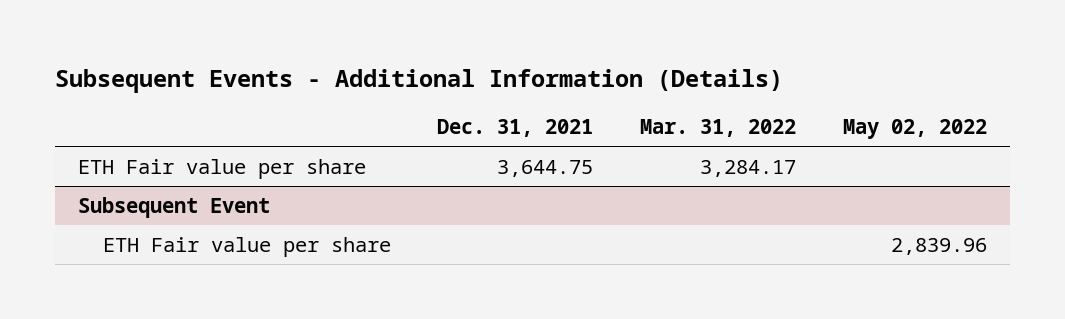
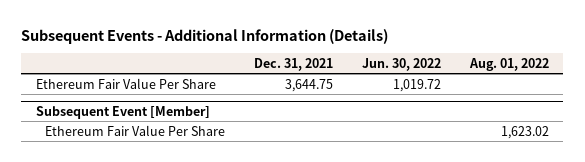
- | Dec. 31, 2021 | Mar. 31, 2022 | May 02, 2022
+ | Dec. 31, 2021 | Jun. 30, 2022 | Aug. 01, 2022
- ETH Fair value per share | 3,644.75 | 3,284.17 |
- Subsequent Event
- ETH Fair value per share | | | 2,839.96
+ Ethereum Fair Value Per Share | 3,644.75 | 1,019.72 |
+ Subsequent Event [Member]
+ Ethereum Fair Value Per Share | | | 1,623.02

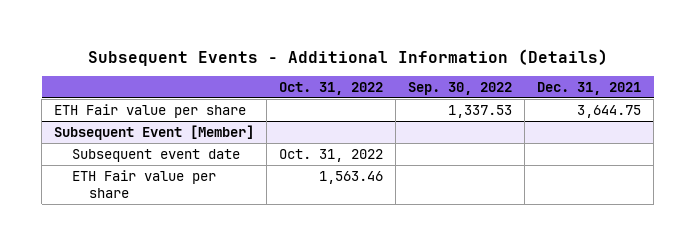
- | Dec. 31, 2021 | Jun. 30, 2022 | Aug. 01, 2022
+ | Oct. 31, 2022 | Sep. 30, 2022 | Dec. 31, 2021
- Ethereum Fair Value Per Share | 3,644.75 | 1,019.72 |
+ ETH Fair value per share | | 1,337.53 | 3,644.75
@ Subsequent Event [Member]
- Ethereum Fair Value Per Share | | | 1,623.02
+ Subsequent event date | Oct. 31, 2022 | |
+ ETH Fair value per share | 1,563.46 | |

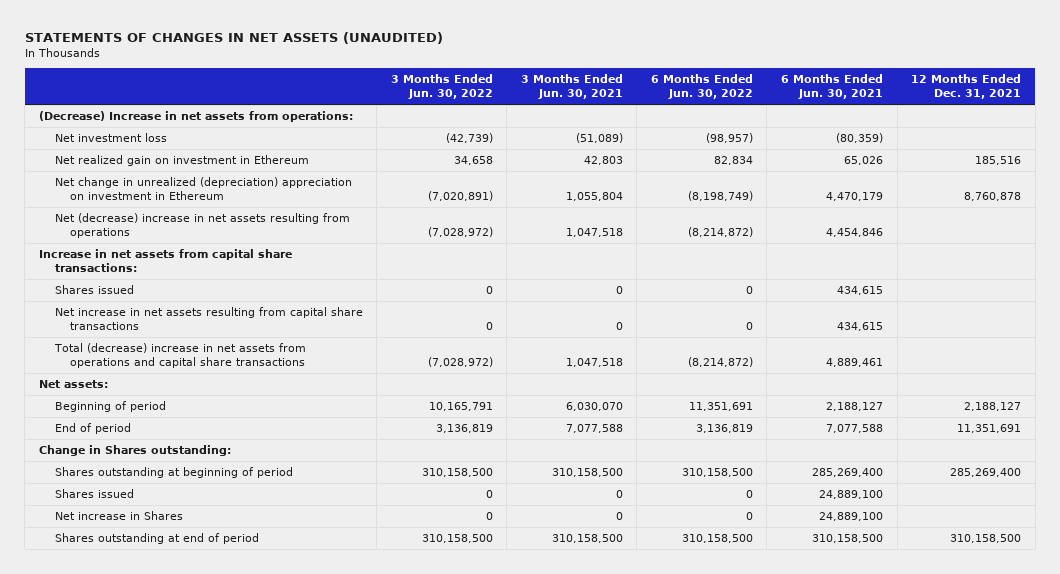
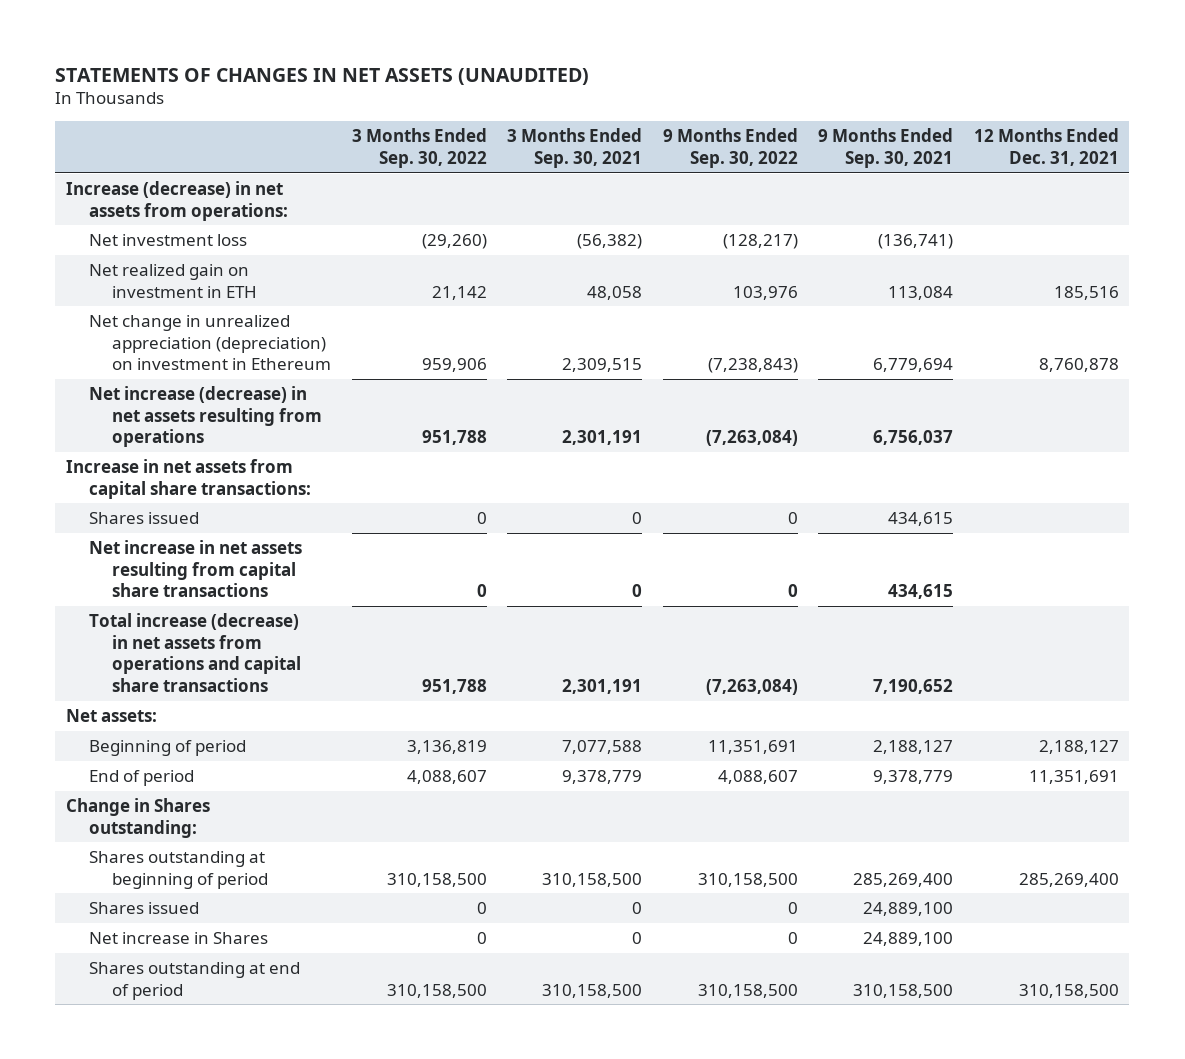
- | 3 Months Ended Jun. 30, 2022 | 3 Months Ended Jun. 30, 2021 | 6 Months Ended Jun. 30, 2022 | 6 Months Ended Jun. 30, 2021 | 12 Months Ended Dec. 31, 2021
+ | 3 Months Ended Sep. 30, 2022 | 3 Months Ended Sep. 30, 2021 | 9 Months Ended Sep. 30, 2022 | 9 Months Ended Sep. 30, 2021 | 12 Months Ended Dec. 31, 2021
- (Decrease) Increase in net assets from operations:
+ Increase (decrease) in net assets from operations:
- Net realized gain on investment in Ethereum | 34,658 | 42,803 | 82,834 | 65,026 | 185,516
- Net change in unrealized (depreciation) appreciation on investment in Ethereum | (7,020,891) | 1,055,804 | (8,198,749) | 4,470,179 | 8,760,878
- Net (decrease) increase in net assets resulting from operations | (7,028,972) | 1,047,518 | (8,214,872) | 4,454,846 |
+ Net realized gain on investment in ETH | 21,142 | 48,058 | 103,976 | 113,084 | 185,516
+ Net change in unrealized appreciation (depreciation) on investment in Ethereum | 959,906 | 2,309,515 | (7,238,843) | 6,779,694 | 8,760,878
+ Net increase (decrease) in net assets resulting from operations | 951,788 | 2,301,191 | (7,263,084) | 6,756,037 |
- Total (decrease) increase in net assets from operations and capital share transactions | (7,028,972) | 1,047,518 | (8,214,872) | 4,889,461 |
+ Total increase (decrease) in net assets from operations and capital share transactions | 951,788 | 2,301,191 | (7,263,084) | 7,190,652 |

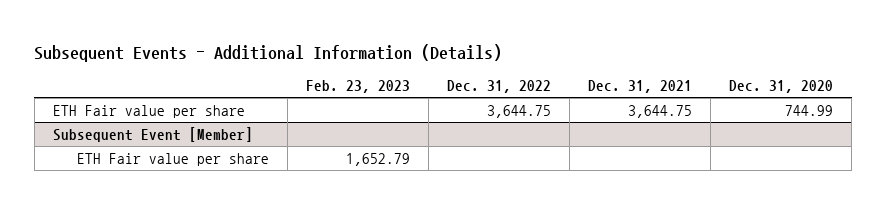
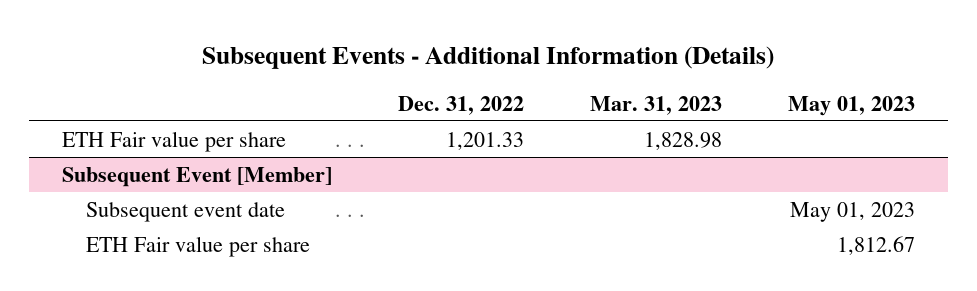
- | Feb. 23, 2023 | Dec. 31, 2022 | Dec. 31, 2021 | Dec. 31, 2020
+ | Dec. 31, 2022 | Mar. 31, 2023 | May 01, 2023
- ETH Fair value per share | | 3,644.75 | 3,644.75 | 744.99
+ ETH Fair value per share | 1,201.33 | 1,828.98 |
@ Subsequent Event [Member]
+ Subsequent event date | | | May 01, 2023

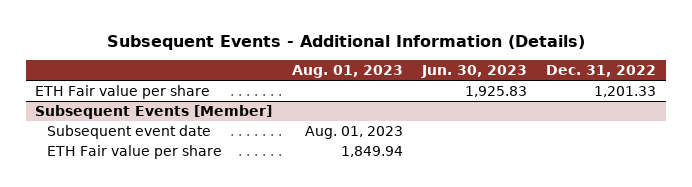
- | Dec. 31, 2022 | Mar. 31, 2023 | May 01, 2023
+ | Aug. 01, 2023 | Jun. 30, 2023 | Dec. 31, 2022
- Subsequent Event [Member]
+ Subsequent Events [Member]

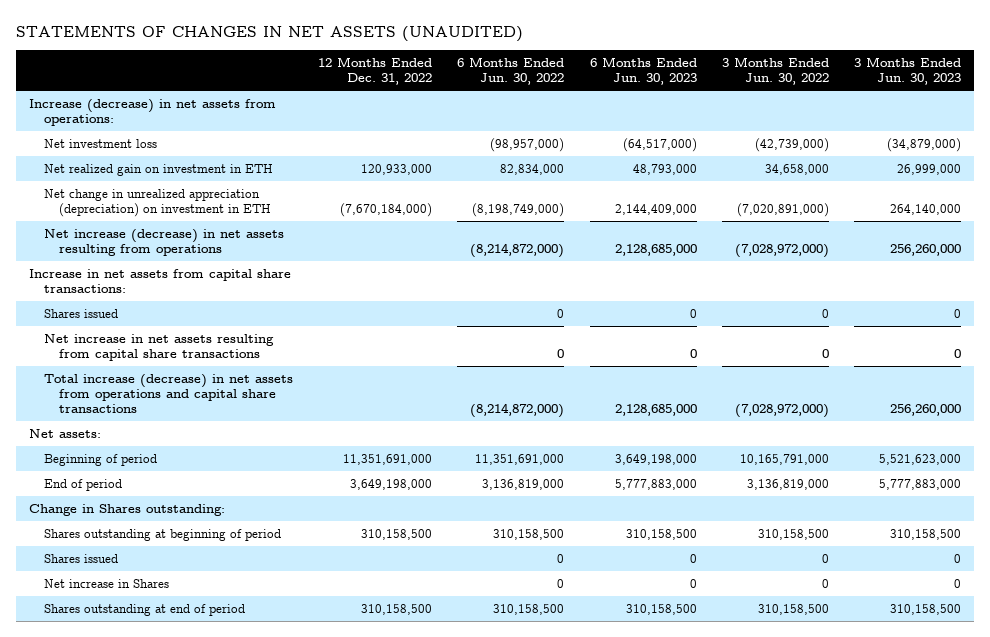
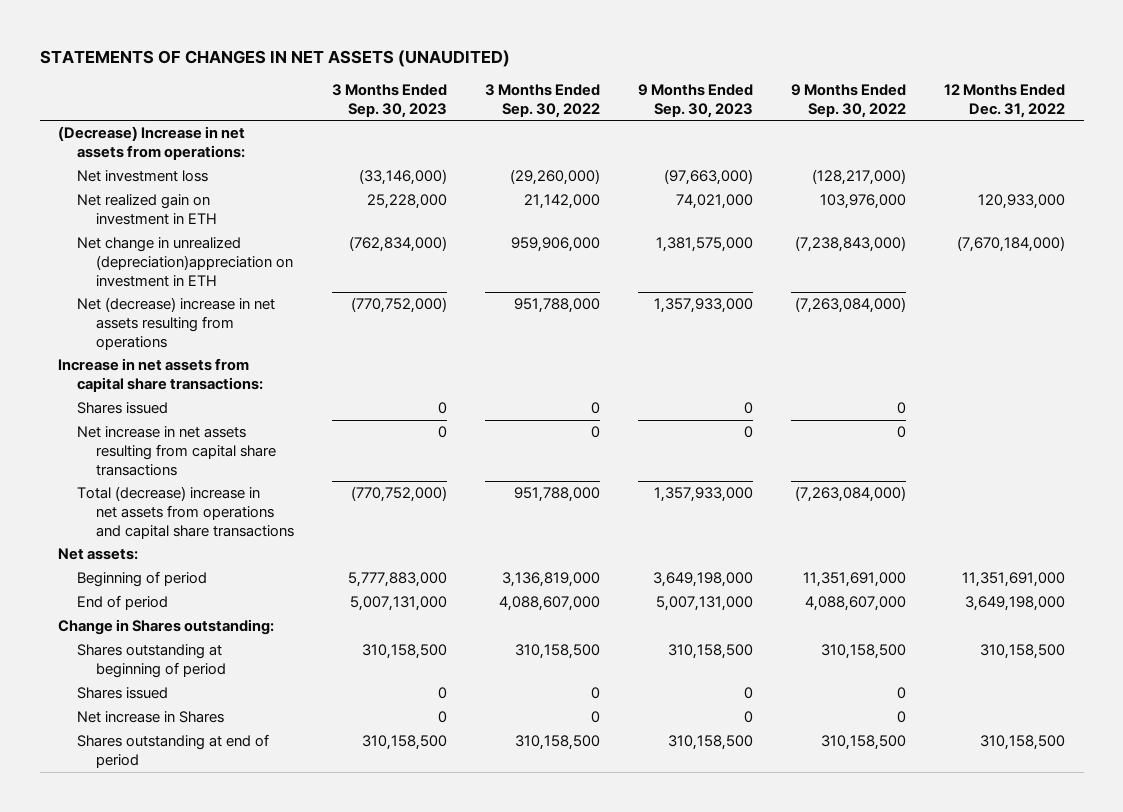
- | 12 Months Ended Dec. 31, 2022 | 6 Months Ended Jun. 30, 2022 | 6 Months Ended Jun. 30, 2023 | 3 Months Ended Jun. 30, 2022 | 3 Months Ended Jun. 30, 2023
+ | 3 Months Ended Sep. 30, 2023 | 3 Months Ended Sep. 30, 2022 | 9 Months Ended Sep. 30, 2023 | 9 Months Ended Sep. 30, 2022 | 12 Months Ended Dec. 31, 2022
- Increase (decrease) in net assets from operations:
+ (Decrease) Increase in net assets from operations:
- Net change in unrealized appreciation (depreciation) on investment in ETH | (7,670,184,000) | (8,198,749,000) | 2,144,409,000 | (7,020,891,000) | 264,140,000
- Net increase (decrease) in net assets resulting from operations | | (8,214,872,000) | 2,128,685,000 | (7,028,972,000) | 256,260,000
+ Net change in unrealized (depreciation)appreciation on investment in ETH | (762,834,000) | 959,906,000 | 1,381,575,000 | (7,238,843,000) | (7,670,184,000)
+ Net (decrease) increase in net assets resulting from operations | (770,752,000) | 951,788,000 | 1,357,933,000 | (7,263,084,000) |
- Total increase (decrease) in net assets from operations and capital share transactions | | (8,214,872,000) | 2,128,685,000 | (7,028,972,000) | 256,260,000
+ Total (decrease) increase in net assets from operations and capital share transactions | (770,752,000) | 951,788,000 | 1,357,933,000 | (7,263,084,000) |

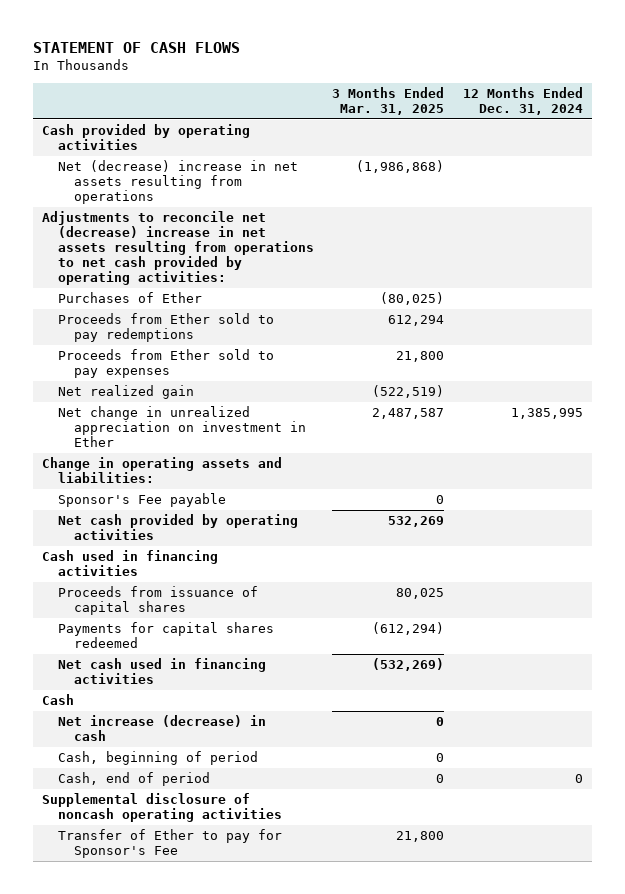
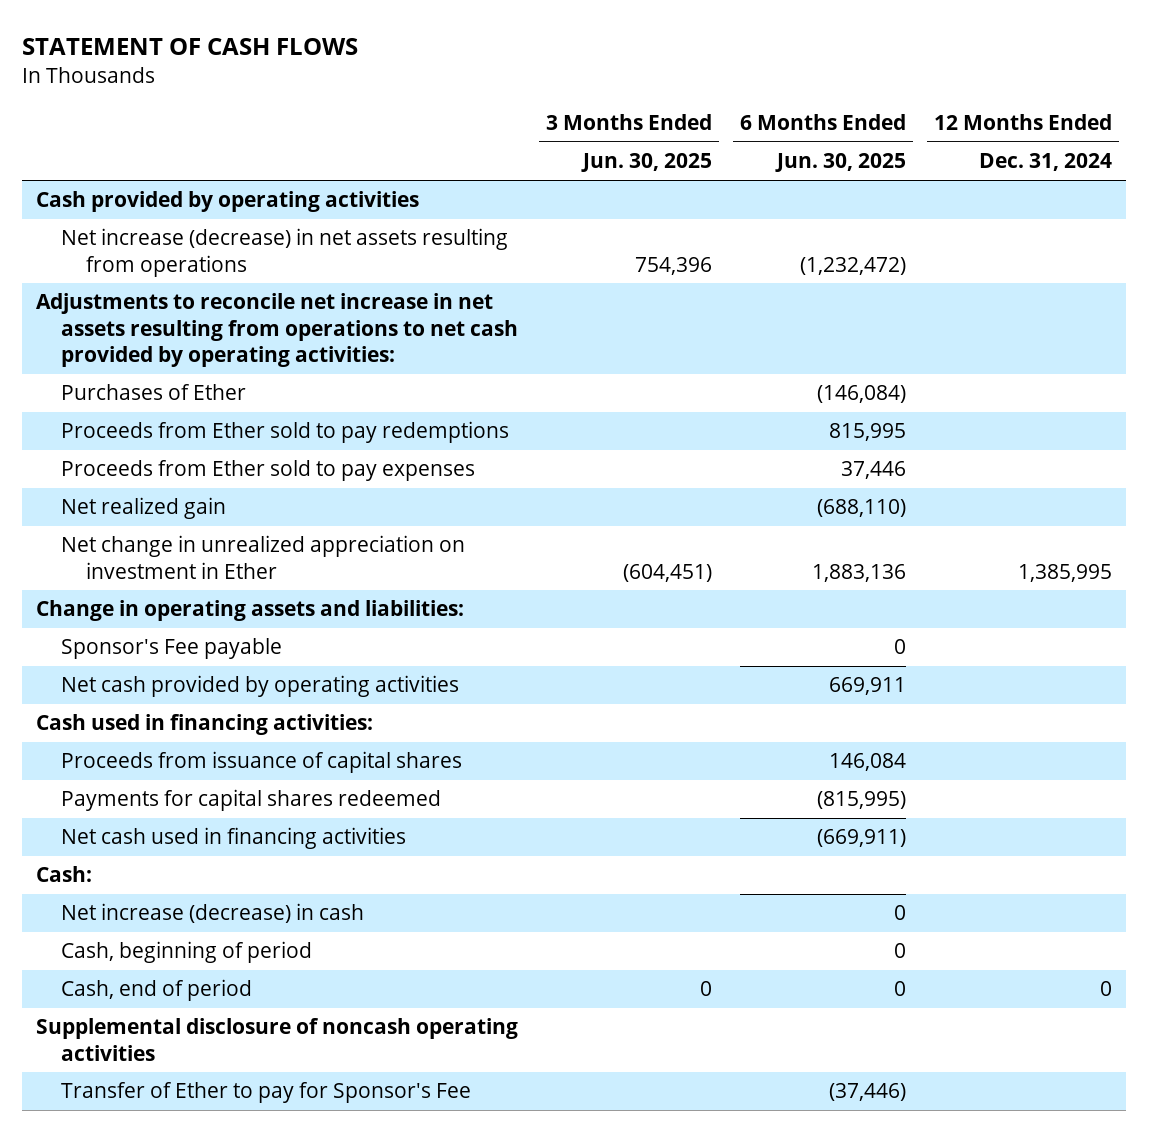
- | 3 Months Ended Mar. 31, 2025 | 12 Months Ended Dec. 31, 2024
+ | 3 Months Ended Jun. 30, 2025 | 6 Months Ended Jun. 30, 2025 | 12 Months Ended Dec. 31, 2024
- Net (decrease) increase in net assets resulting from operations | (1,986,868) |
- Adjustments to reconcile net (decrease) increase in net assets resulting from operations to net cash provided by operating activities:
+ Net increase (decrease) in net assets resulting from operations | 754,396 | (1,232,472) |
+ Adjustments to reconcile net increase in net assets resulting from operations to net cash provided by operating activities:
- Cash used in financing activities
+ Cash used in financing activities:
- Cash
+ Cash:

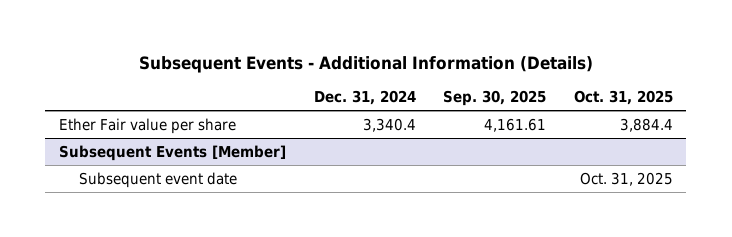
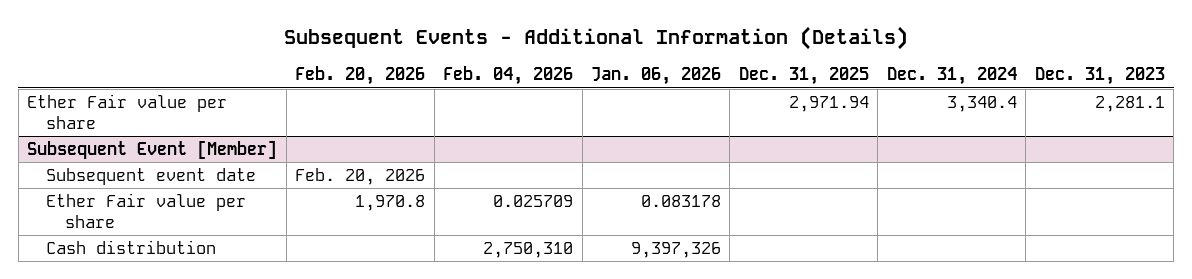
- | Dec. 31, 2024 | Sep. 30, 2025 | Oct. 31, 2025
+ | Feb. 20, 2026 | Feb. 04, 2026 | Jan. 06, 2026 | Dec. 31, 2025 | Dec. 31, 2024 | Dec. 31, 2023
- Subsequent Events [Member]
+ Subsequent Event [Member]
+ Ether Fair value per share | 1,970.8 | 0.025709 | 0.083178 | | |
+ Cash distribution | | 2,750,310 | 9,397,326 | | |

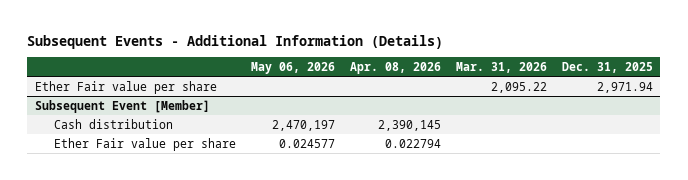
- | Feb. 20, 2026 | Feb. 04, 2026 | Jan. 06, 2026 | Dec. 31, 2025 | Dec. 31, 2024 | Dec. 31, 2023
+ | May 06, 2026 | Apr. 08, 2026 | Mar. 31, 2026 | Dec. 31, 2025
@ Subsequent Event [Member]
- Subsequent event date | Feb. 20, 2026 | | | | |
moved down: Ether Fair value per share | 0.024577 | 0.022794 | |

